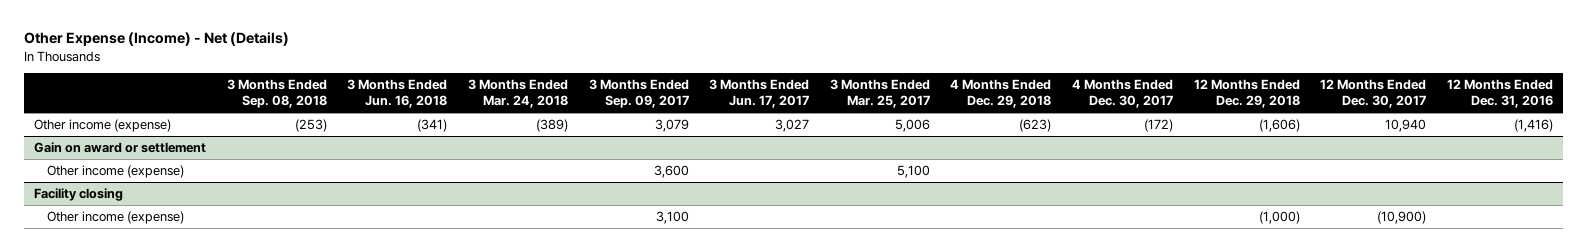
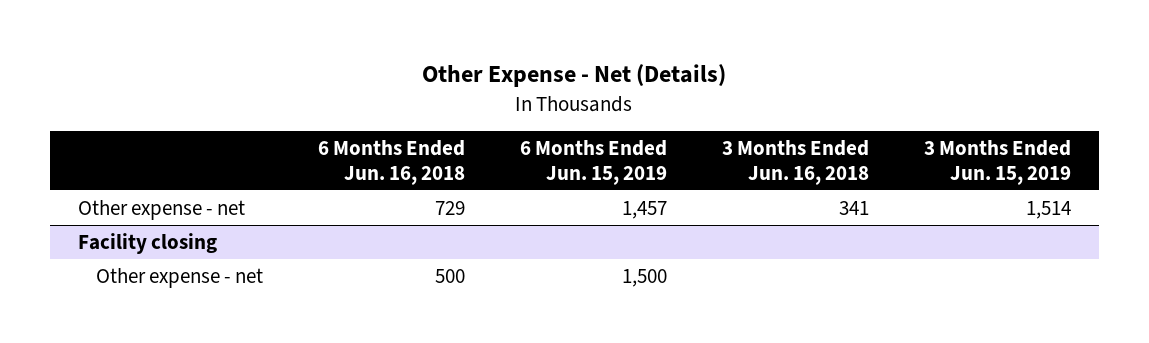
- Other Expense (Income) - Net (Details)
+ Other Expense - Net (Details)
- | 3 Months Ended Sep. 08, 2018 | 3 Months Ended Jun. 16, 2018 | 3 Months Ended Mar. 24, 2018 | 3 Months Ended Sep. 09, 2017 | 3 Months Ended Jun. 17, 2017 | 3 Months Ended Mar. 25, 2017 | 4 Months Ended Dec. 29, 2018 | 4 Months Ended Dec. 30, 2017 | 12 Months Ended Dec. 29, 2018 | 12 Months Ended Dec. 30, 2017 | 12 Months Ended Dec. 31, 2016
+ | 6 Months Ended Jun. 16, 2018 | 6 Months Ended Jun. 15, 2019 | 3 Months Ended Jun. 16, 2018 | 3 Months Ended Jun. 15, 2019
- Other income (expense) | (253) | (341) | (389) | 3,079 | 3,027 | 5,006 | (623) | (172) | (1,606) | 10,940 | (1,416)
- Gain on award or settlement
- Other income (expense) | | | | 3,600 | | 5,100 | | | | |
+ Other expense - net | 729 | 1,457 | 341 | 1,514
@ Facility closing
- Other income (expense) | | | | 3,100 | | | | | (1,000) | (10,900) |
+ Other expense - net | 500 | 1,500 | |

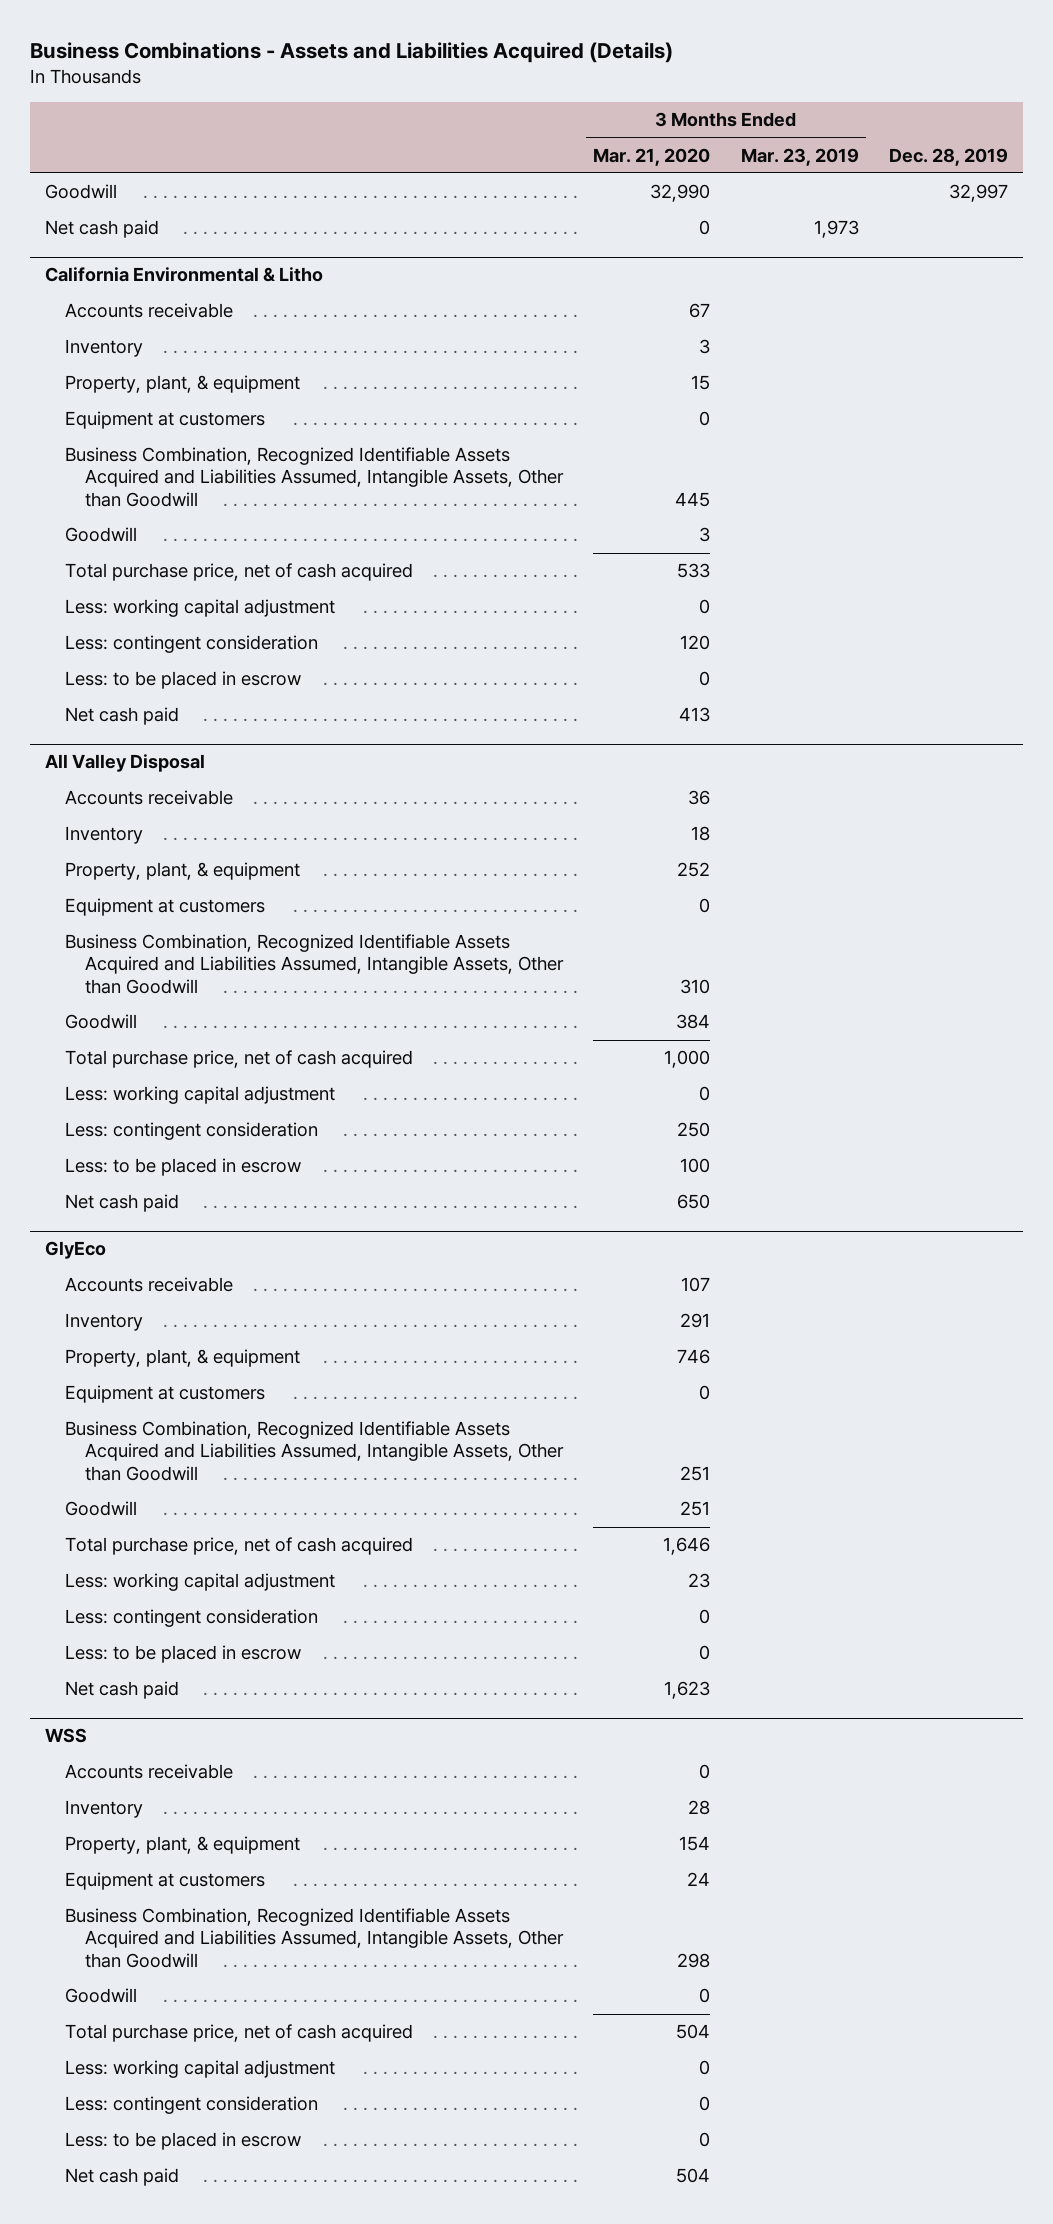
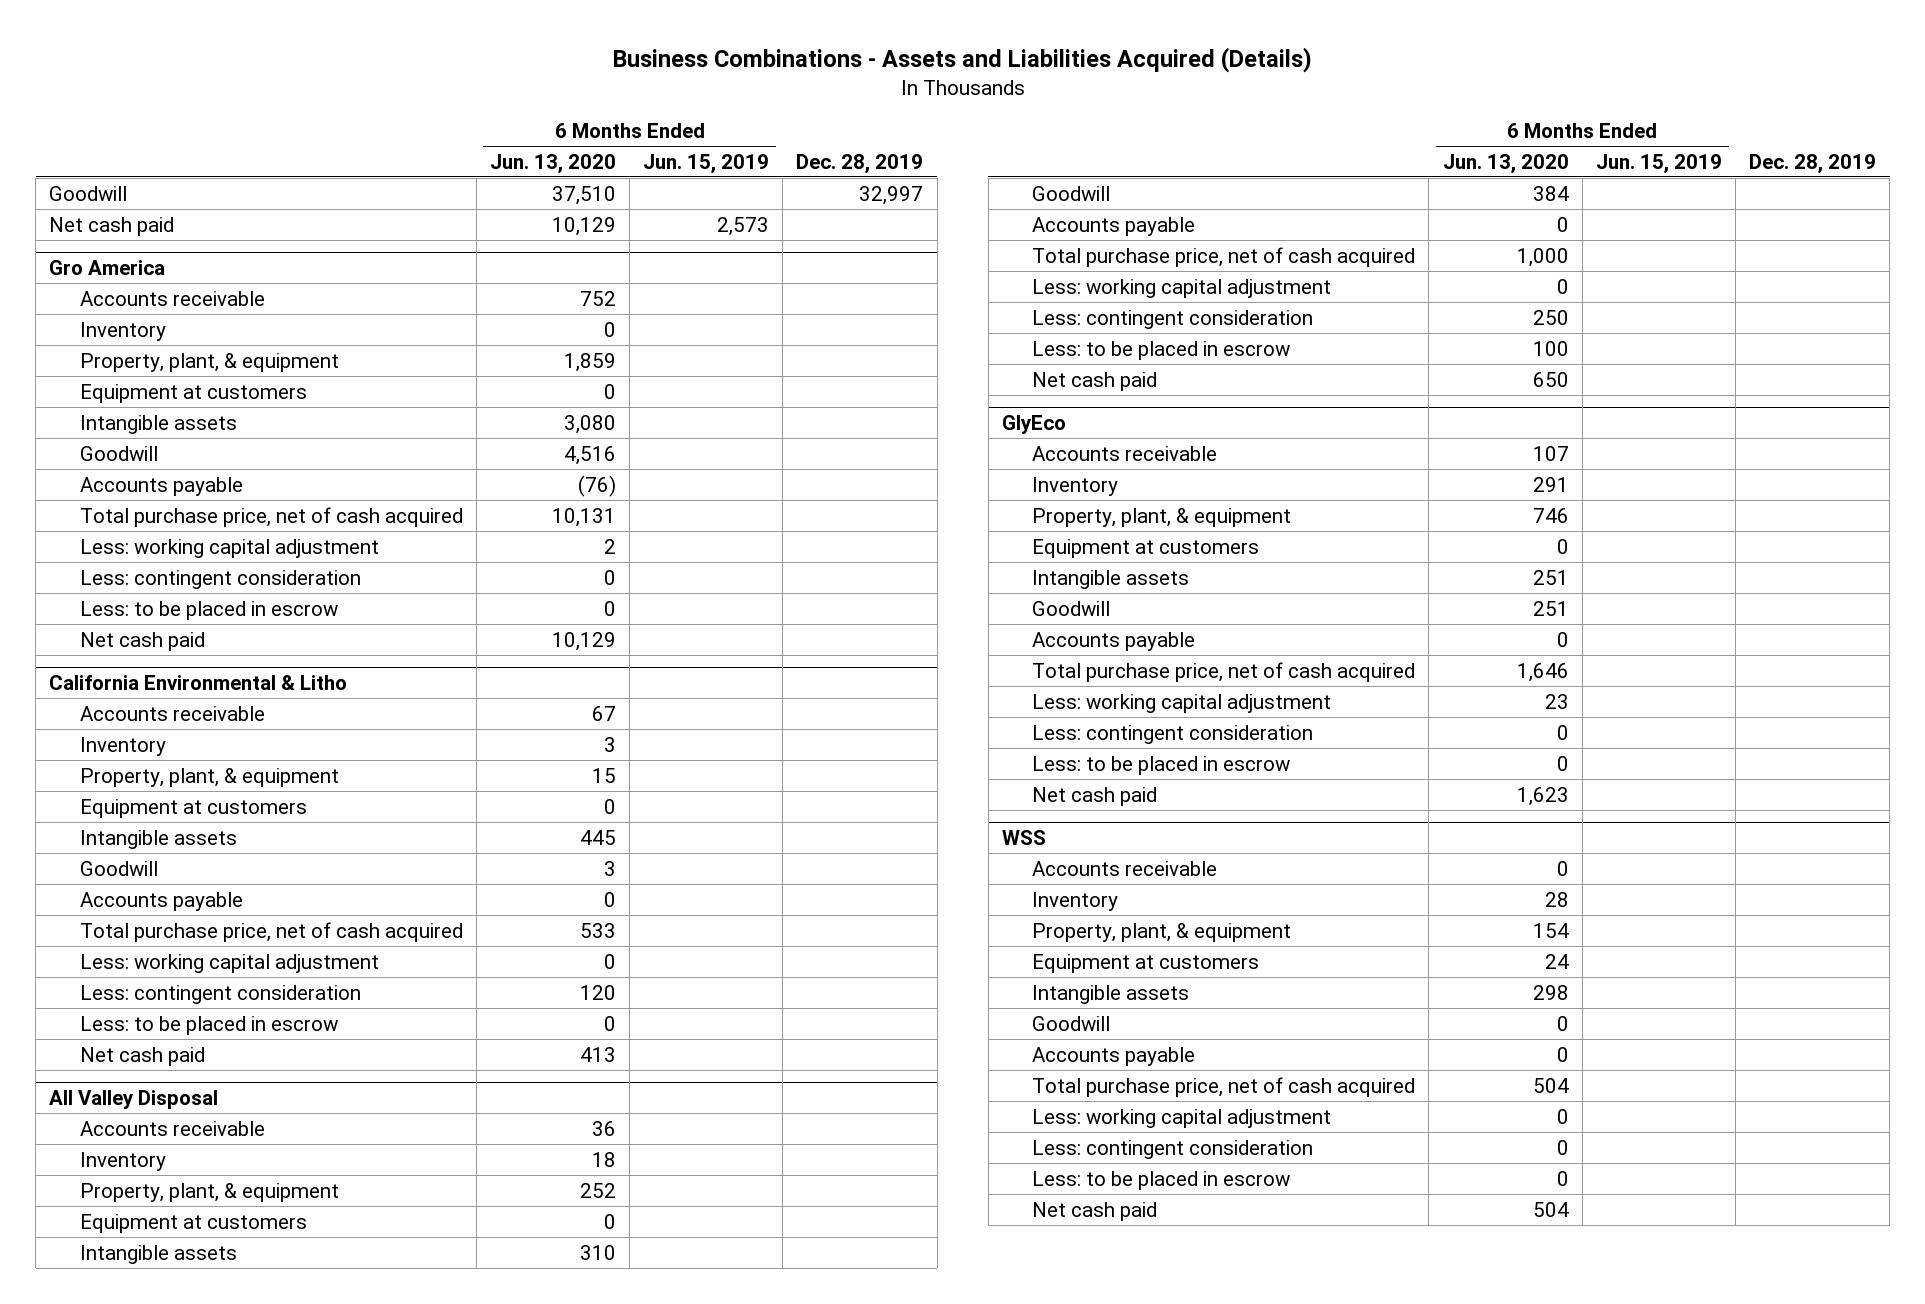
- | 3 Months Ended Mar. 21, 2020 | 3 Months Ended Mar. 23, 2019 | Dec. 28, 2019
+ | 6 Months Ended Jun. 13, 2020 | 6 Months Ended Jun. 15, 2019 | Dec. 28, 2019
+ Gro America
+ Accounts receivable | 752 | |
+ Inventory | 0 | |
+ Property, plant, & equipment | 1,859 | |
+ Equipment at customers | 0 | |
+ Intangible assets | 3,080 | |
+ Goodwill | 4,516 | |
+ Accounts payable | (76) | |
+ Total purchase price, net of cash acquired | 10,131 | |
+ Less: working capital adjustment | 2 | |
+ Less: contingent consideration | 0 | |
+ Less: to be placed in escrow | 0 | |
+ Net cash paid | 10,129 | |
@ California Environmental & Litho
- Business Combination, Recognized Identifiable Assets Acquired and Liabilities Assumed, Intangible Assets, Other than Goodwill | 445 | |
+ Intangible assets | 445 | |
+ Accounts payable | 0 | |
@ All Valley Disposal
- Business Combination, Recognized Identifiable Assets Acquired and Liabilities Assumed, Intangible Assets, Other than Goodwill | 310 | |
+ Intangible assets | 310 | |
+ Accounts payable | 0 | |
@ GlyEco
- Business Combination, Recognized Identifiable Assets Acquired and Liabilities Assumed, Intangible Assets, Other than Goodwill | 251 | |
+ Intangible assets | 251 | |
+ Accounts payable | 0 | |
@ WSS
- Business Combination, Recognized Identifiable Assets Acquired and Liabilities Assumed, Intangible Assets, Other than Goodwill | 298 | |
+ Intangible assets | 298 | |
+ Accounts payable | 0 | |

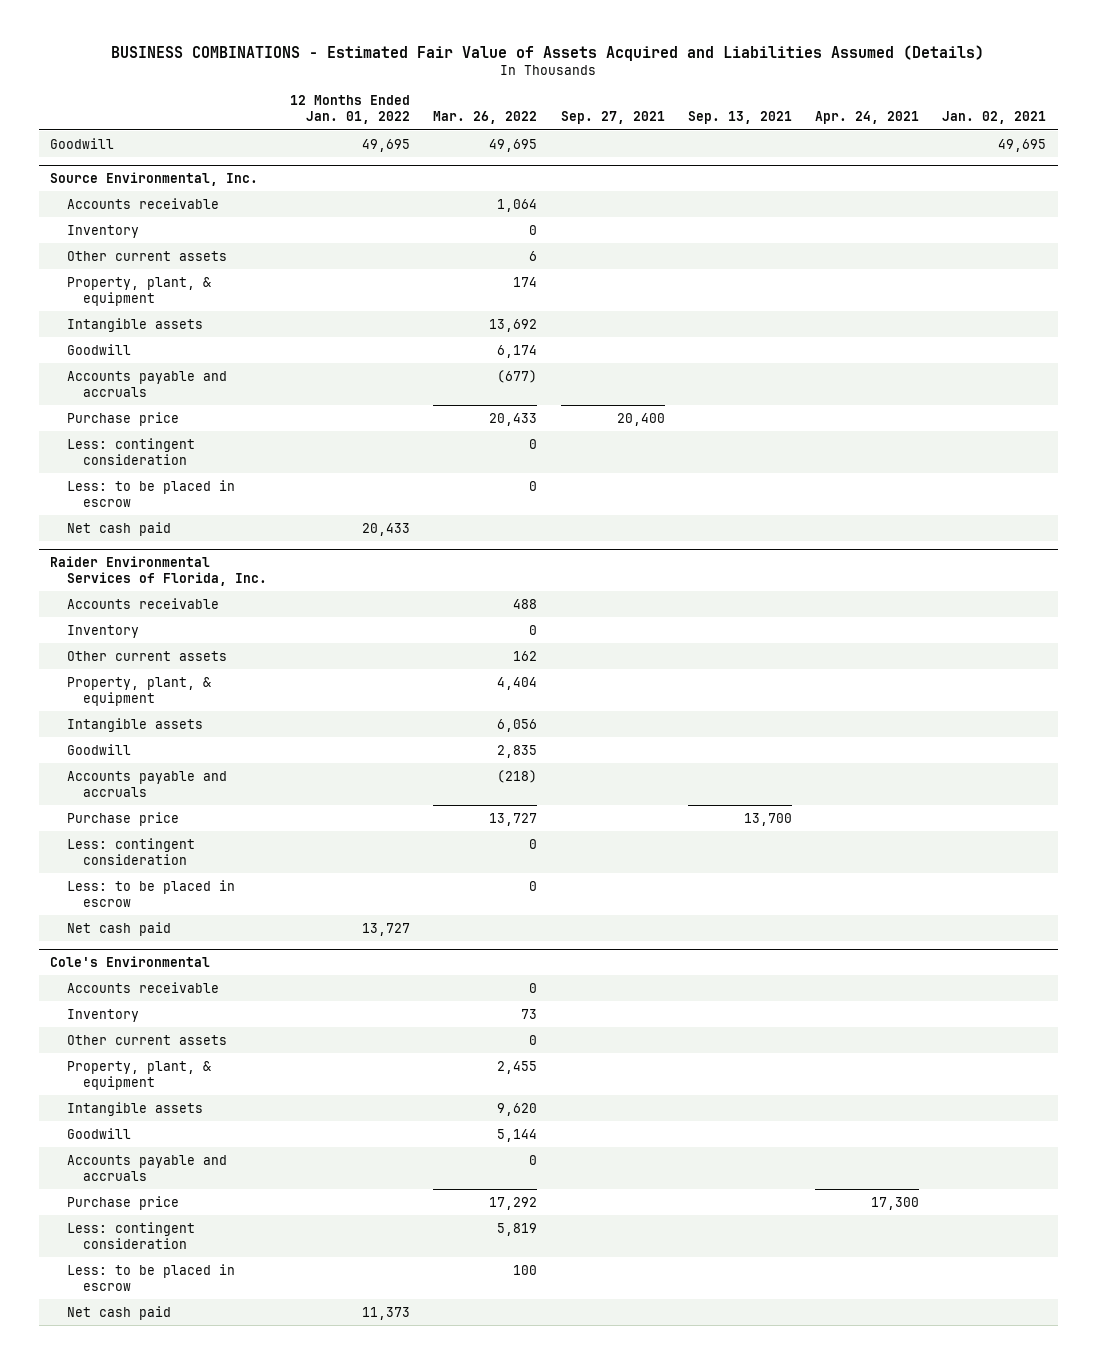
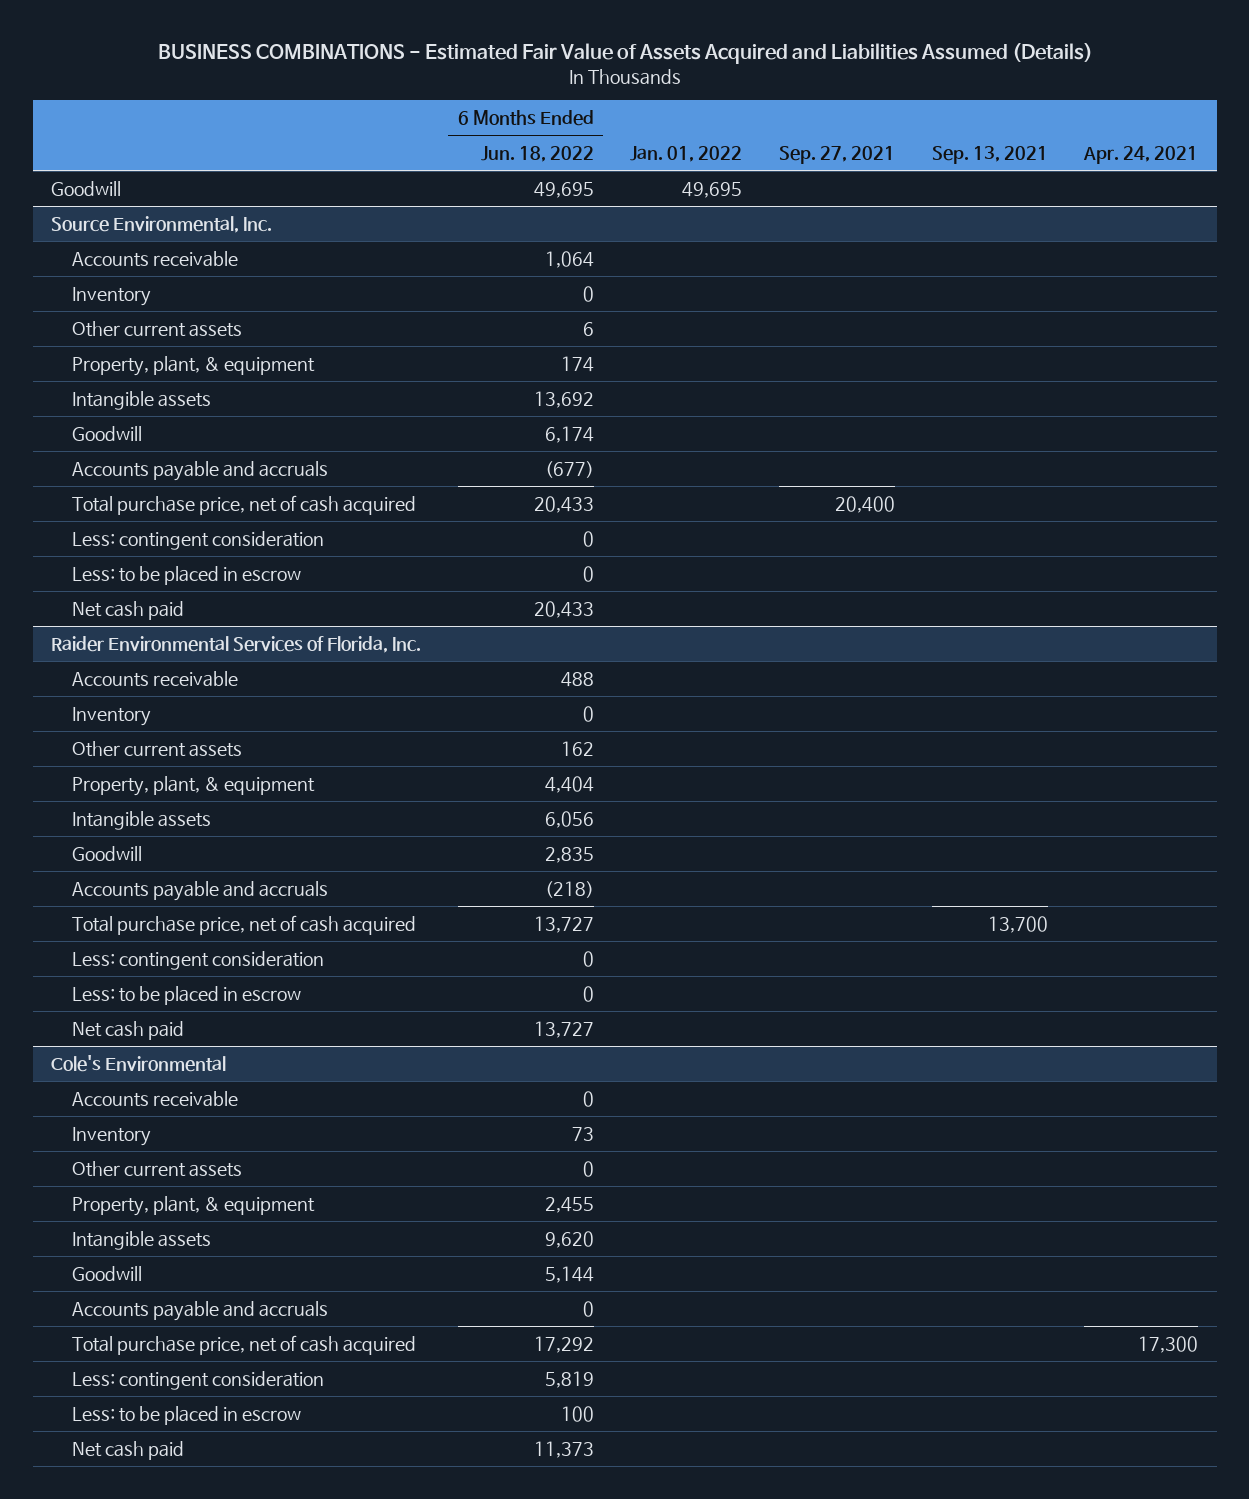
- | 12 Months Ended Jan. 01, 2022 | Mar. 26, 2022 | Sep. 27, 2021 | Sep. 13, 2021 | Apr. 24, 2021 | Jan. 02, 2021
+ | 6 Months Ended Jun. 18, 2022 | Jan. 01, 2022 | Sep. 27, 2021 | Sep. 13, 2021 | Apr. 24, 2021
@ Source Environmental, Inc.
- Purchase price | | 20,433 | 20,400 | | |
+ Total purchase price, net of cash acquired | 20,433 | | 20,400 | |
@ Raider Environmental Services of Florida, Inc.
- Purchase price | | 13,727 | | 13,700 | |
+ Total purchase price, net of cash acquired | 13,727 | | | 13,700 |
@ Cole's Environmental
- Purchase price | | 17,292 | | | 17,300 |
+ Total purchase price, net of cash acquired | 17,292 | | | | 17,300

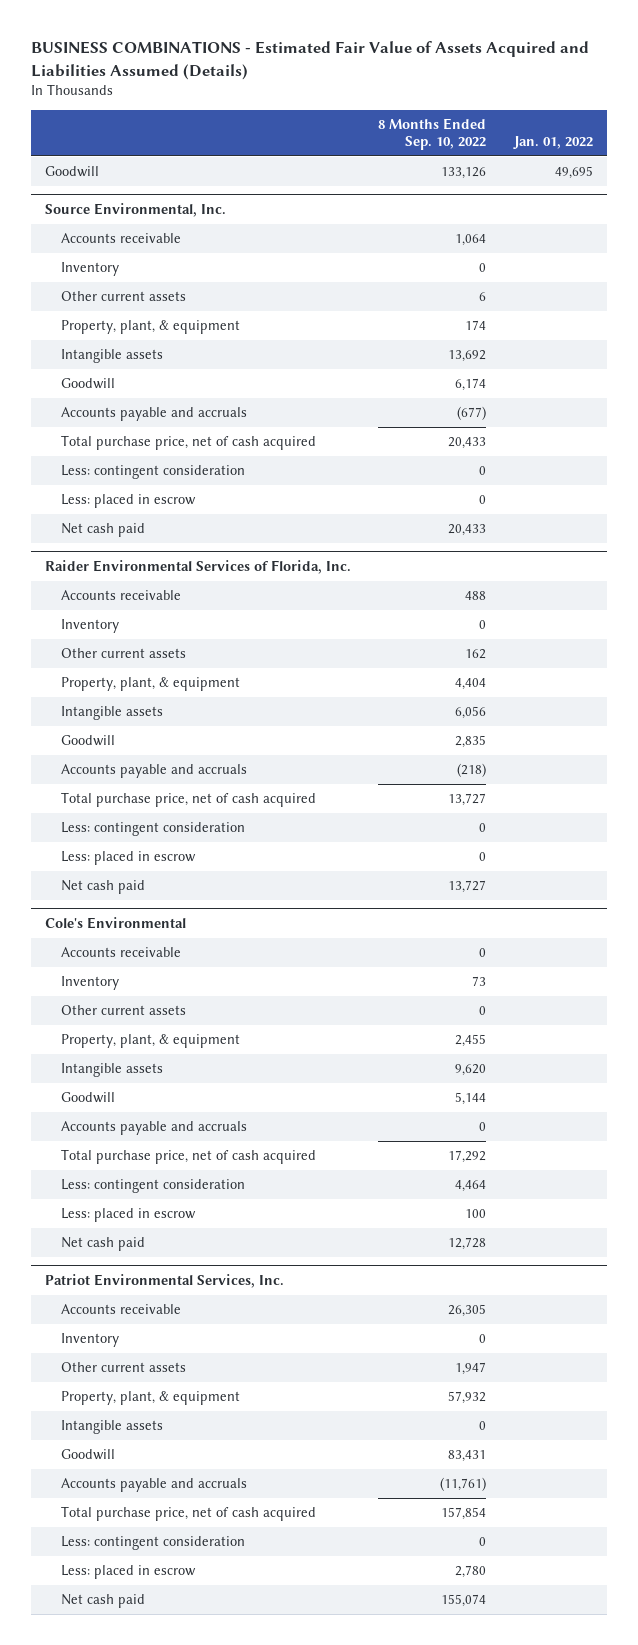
- | 6 Months Ended Jun. 18, 2022 | Jan. 01, 2022 | Sep. 27, 2021 | Sep. 13, 2021 | Apr. 24, 2021
+ | 8 Months Ended Sep. 10, 2022 | Jan. 01, 2022
@ Source Environmental, Inc.
- Less: to be placed in escrow | 0 | | | |
+ Less: placed in escrow | 0 |
@ Raider Environmental Services of Florida, Inc.
- Less: to be placed in escrow | 0 | | | |
+ Less: placed in escrow | 0 |
@ Cole's Environmental
- Less: to be placed in escrow | 100 | | | |
+ Less: placed in escrow | 100 |
+ Patriot Environmental Services, Inc.
+ Accounts receivable | 26,305 |
+ Inventory | 0 |
+ Other current assets | 1,947 |
+ Property, plant, & equipment | 57,932 |
+ Intangible assets | 0 |
+ Goodwill | 83,431 |
+ Accounts payable and accruals | (11,761) |
+ Total purchase price, net of cash acquired | 157,854 |
+ Less: contingent consideration | 0 |
+ Less: placed in escrow | 2,780 |
+ Net cash paid | 155,074 |

